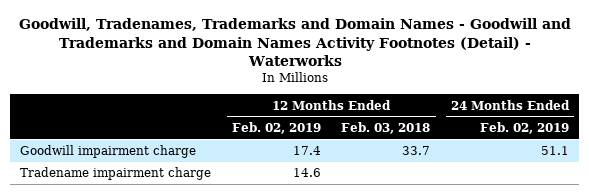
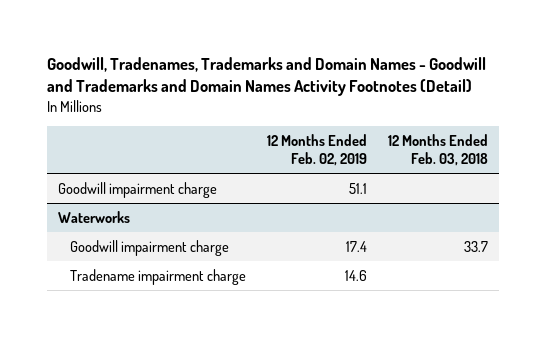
- Goodwill, Tradenames, Trademarks and Domain Names - Goodwill and Trademarks and Domain Names Activity Footnotes (Detail) - Waterworks
+ Goodwill, Tradenames, Trademarks and Domain Names - Goodwill and Trademarks and Domain Names Activity Footnotes (Detail)
- | 12 Months Ended Feb. 02, 2019 | 12 Months Ended Feb. 03, 2018 | 24 Months Ended Feb. 02, 2019
+ | 12 Months Ended Feb. 02, 2019 | 12 Months Ended Feb. 03, 2018
+ Goodwill impairment charge | 51.1 |
+ Waterworks

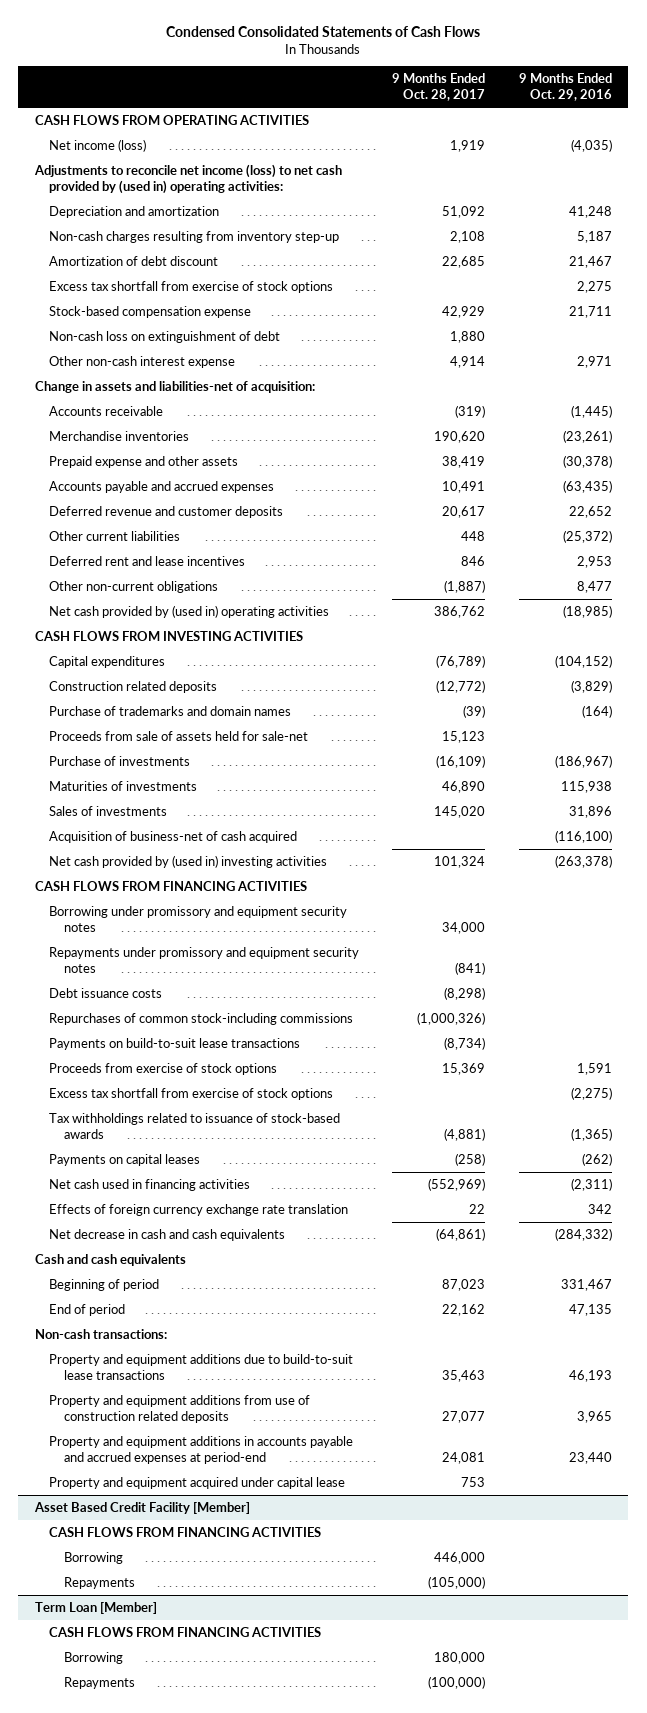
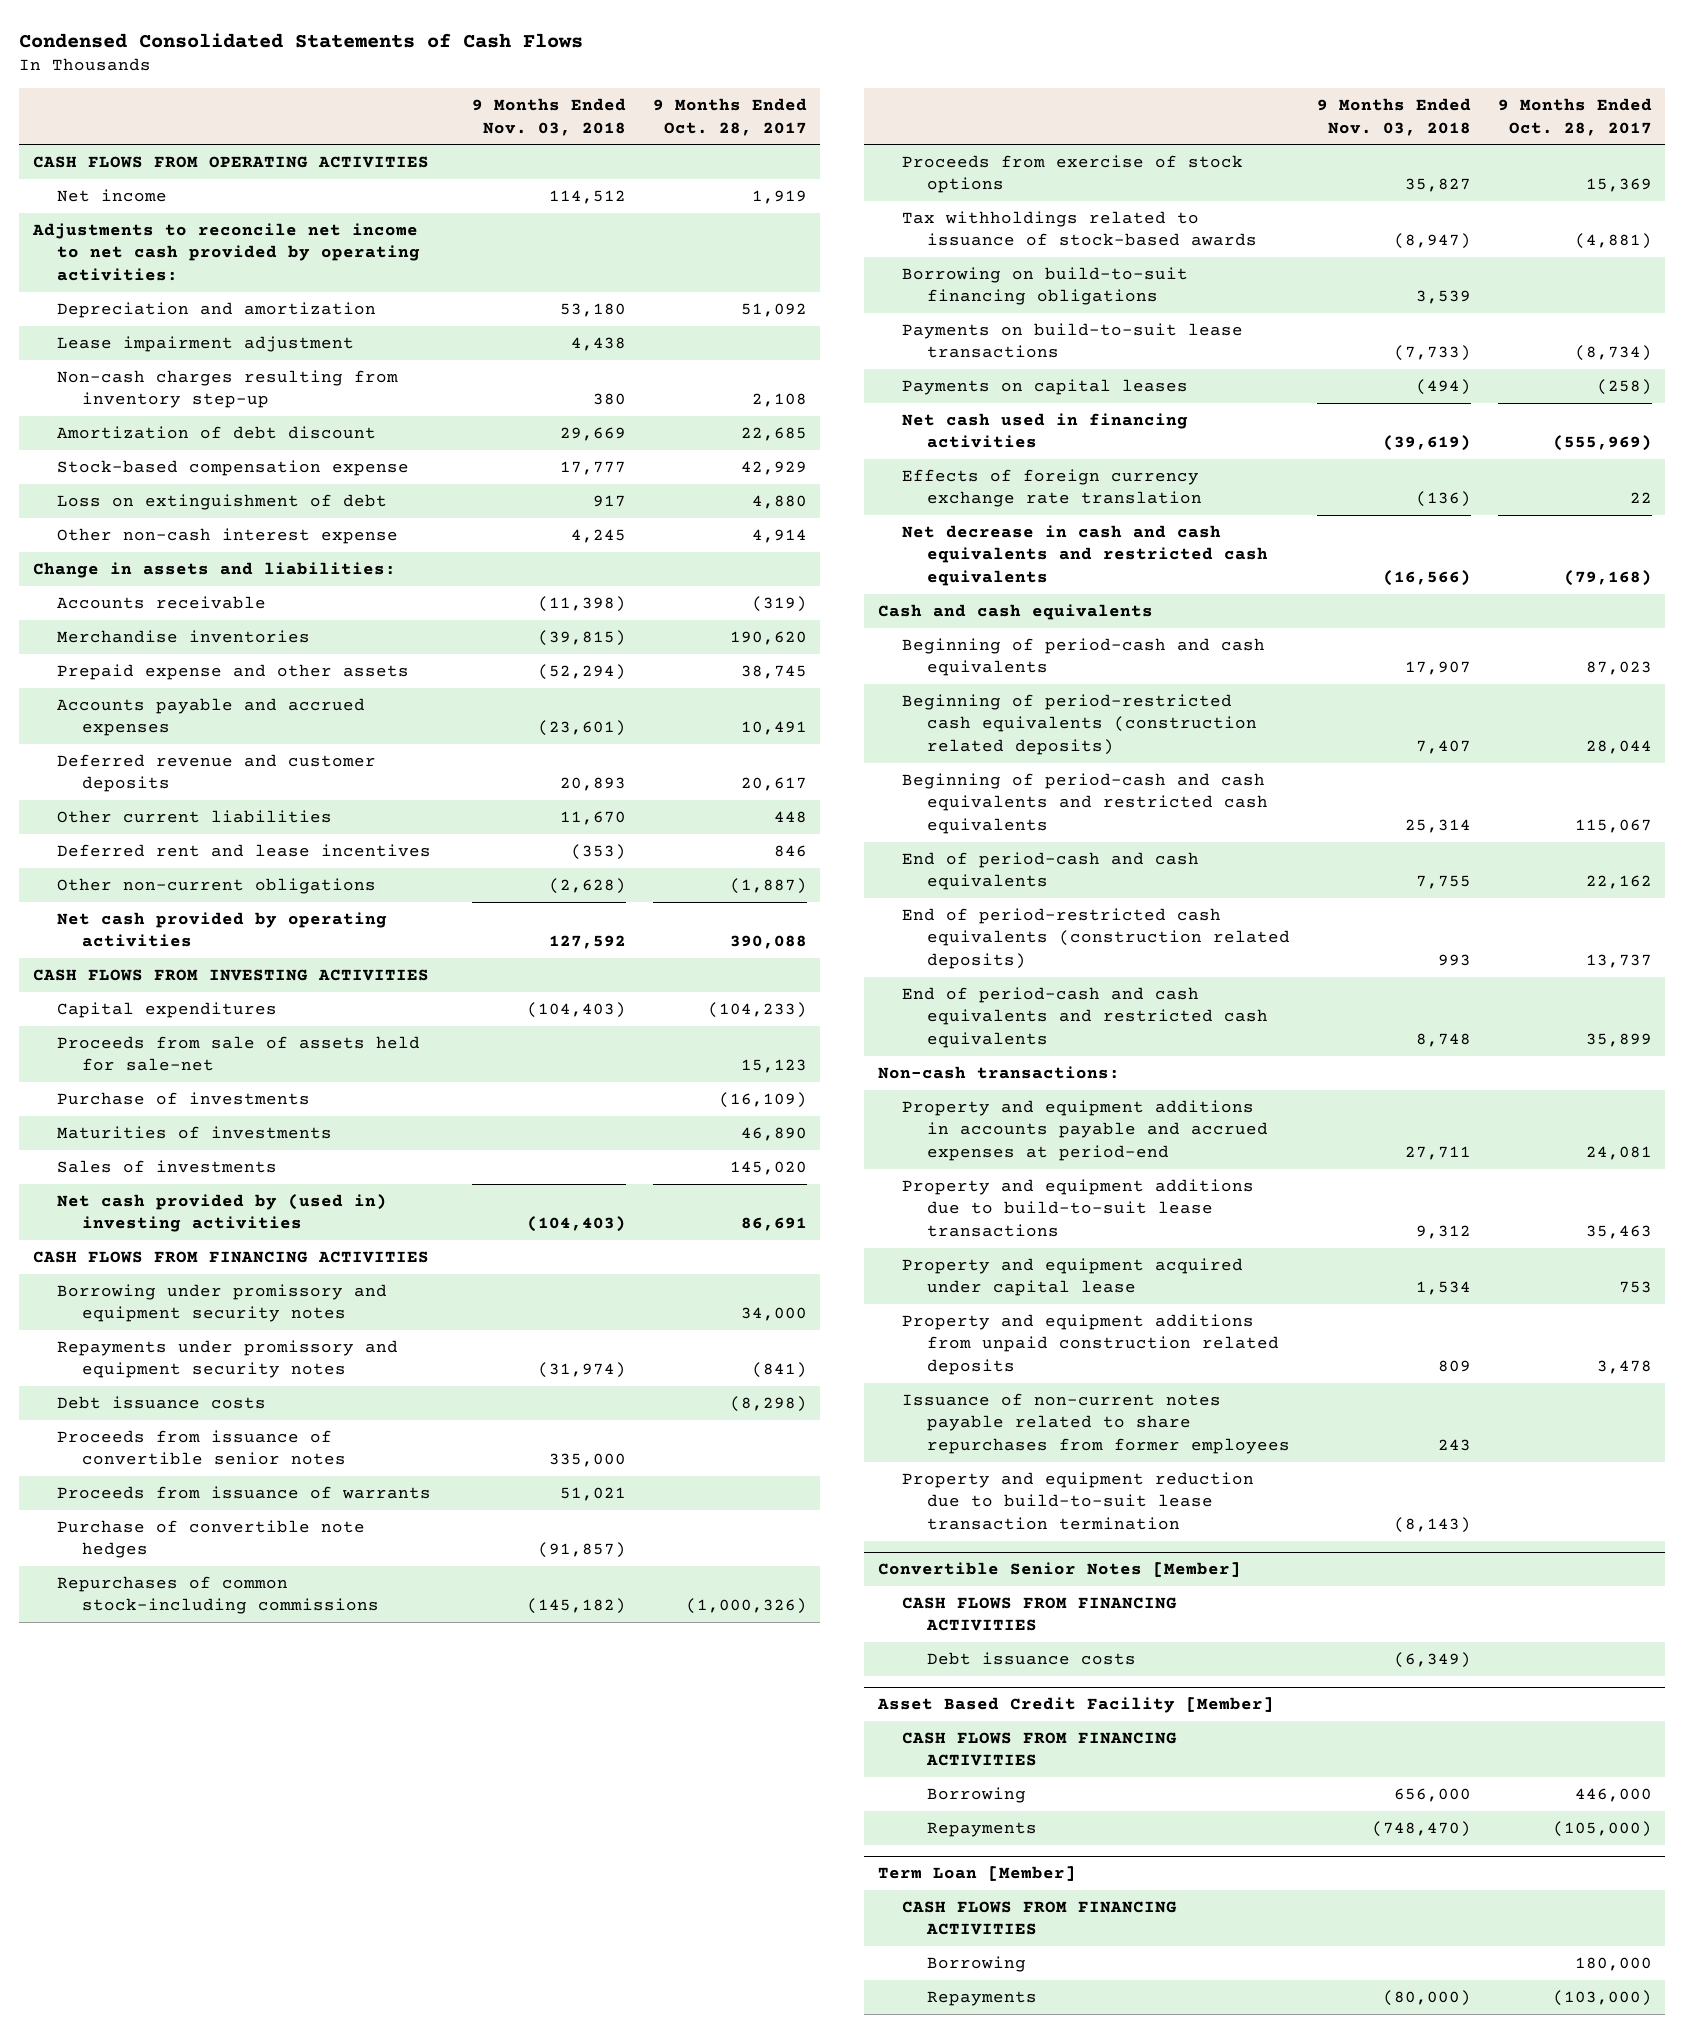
- | 9 Months Ended Oct. 28, 2017 | 9 Months Ended Oct. 29, 2016
+ | 9 Months Ended Nov. 03, 2018 | 9 Months Ended Oct. 28, 2017
- Net income (loss) | 1,919 | (4,035)
- Adjustments to reconcile net income (loss) to net cash provided by (used in) operating activities:
+ Net income | 114,512 | 1,919
+ Adjustments to reconcile net income to net cash provided by operating activities:
+ Lease impairment adjustment | 4,438 |
- Excess tax shortfall from exercise of stock options | | 2,275
- Non-cash loss on extinguishment of debt | 1,880 |
+ Loss on extinguishment of debt | 917 | 4,880
- Change in assets and liabilities-net of acquisition:
+ Change in assets and liabilities:
- Prepaid expense and other assets | 38,419 | (30,378)
+ Prepaid expense and other assets | (52,294) | 38,745
- Net cash provided by (used in) operating activities | 386,762 | (18,985)
+ Net cash provided by operating activities | 127,592 | 390,088
- Capital expenditures | (76,789) | (104,152)
- Construction related deposits | (12,772) | (3,829)
- Purchase of trademarks and domain names | (39) | (164)
+ Capital expenditures | (104,403) | (104,233)
- Acquisition of business-net of cash acquired | | (116,100)
- Net cash provided by (used in) investing activities | 101,324 | (263,378)
+ Net cash provided by (used in) investing activities | (104,403) | 86,691
+ Proceeds from issuance of convertible senior notes | 335,000 |
+ Proceeds from issuance of warrants | 51,021 |
+ Purchase of convertible note hedges | (91,857) |
- Excess tax shortfall from exercise of stock options | | (2,275)
+ Borrowing on build-to-suit financing obligations | 3,539 |
moved down: Payments on build-to-suit lease transactions | (7,733) | (8,734)
- Net cash used in financing activities | (552,969) | (2,311)
+ Net cash used in financing activities | (39,619) | (555,969)
- Net decrease in cash and cash equivalents | (64,861) | (284,332)
+ Net decrease in cash and cash equivalents and restricted cash equivalents | (16,566) | (79,168)
- Beginning of period | 87,023 | 331,467
- End of period | 22,162 | 47,135
+ Beginning of period-cash and cash equivalents | 17,907 | 87,023
+ Beginning of period-restricted cash equivalents (construction related deposits) | 7,407 | 28,044
+ Beginning of period-cash and cash equivalents and restricted cash equivalents | 25,314 | 115,067
+ End of period-cash and cash equivalents | 7,755 | 22,162
+ End of period-restricted cash equivalents (construction related deposits) | 993 | 13,737
+ End of period-cash and cash equivalents and restricted cash equivalents | 8,748 | 35,899
- Property and equipment additions from use of construction related deposits | 27,077 | 3,965
moved down: Property and equipment additions due to build-to-suit lease transactions | 9,312 | 35,463
+ Property and equipment additions from unpaid construction related deposits | 809 | 3,478
+ Issuance of non-current notes payable related to share repurchases from former employees | 243 |
+ Property and equipment reduction due to build-to-suit lease transaction termination | (8,143) |
+ Convertible Senior Notes [Member]
+ CASH FLOWS FROM FINANCING ACTIVITIES
+ Debt issuance costs | (6,349) |
@ Term Loan [Member]
- Repayments | (100,000) |
+ Repayments | (80,000) | (103,000)

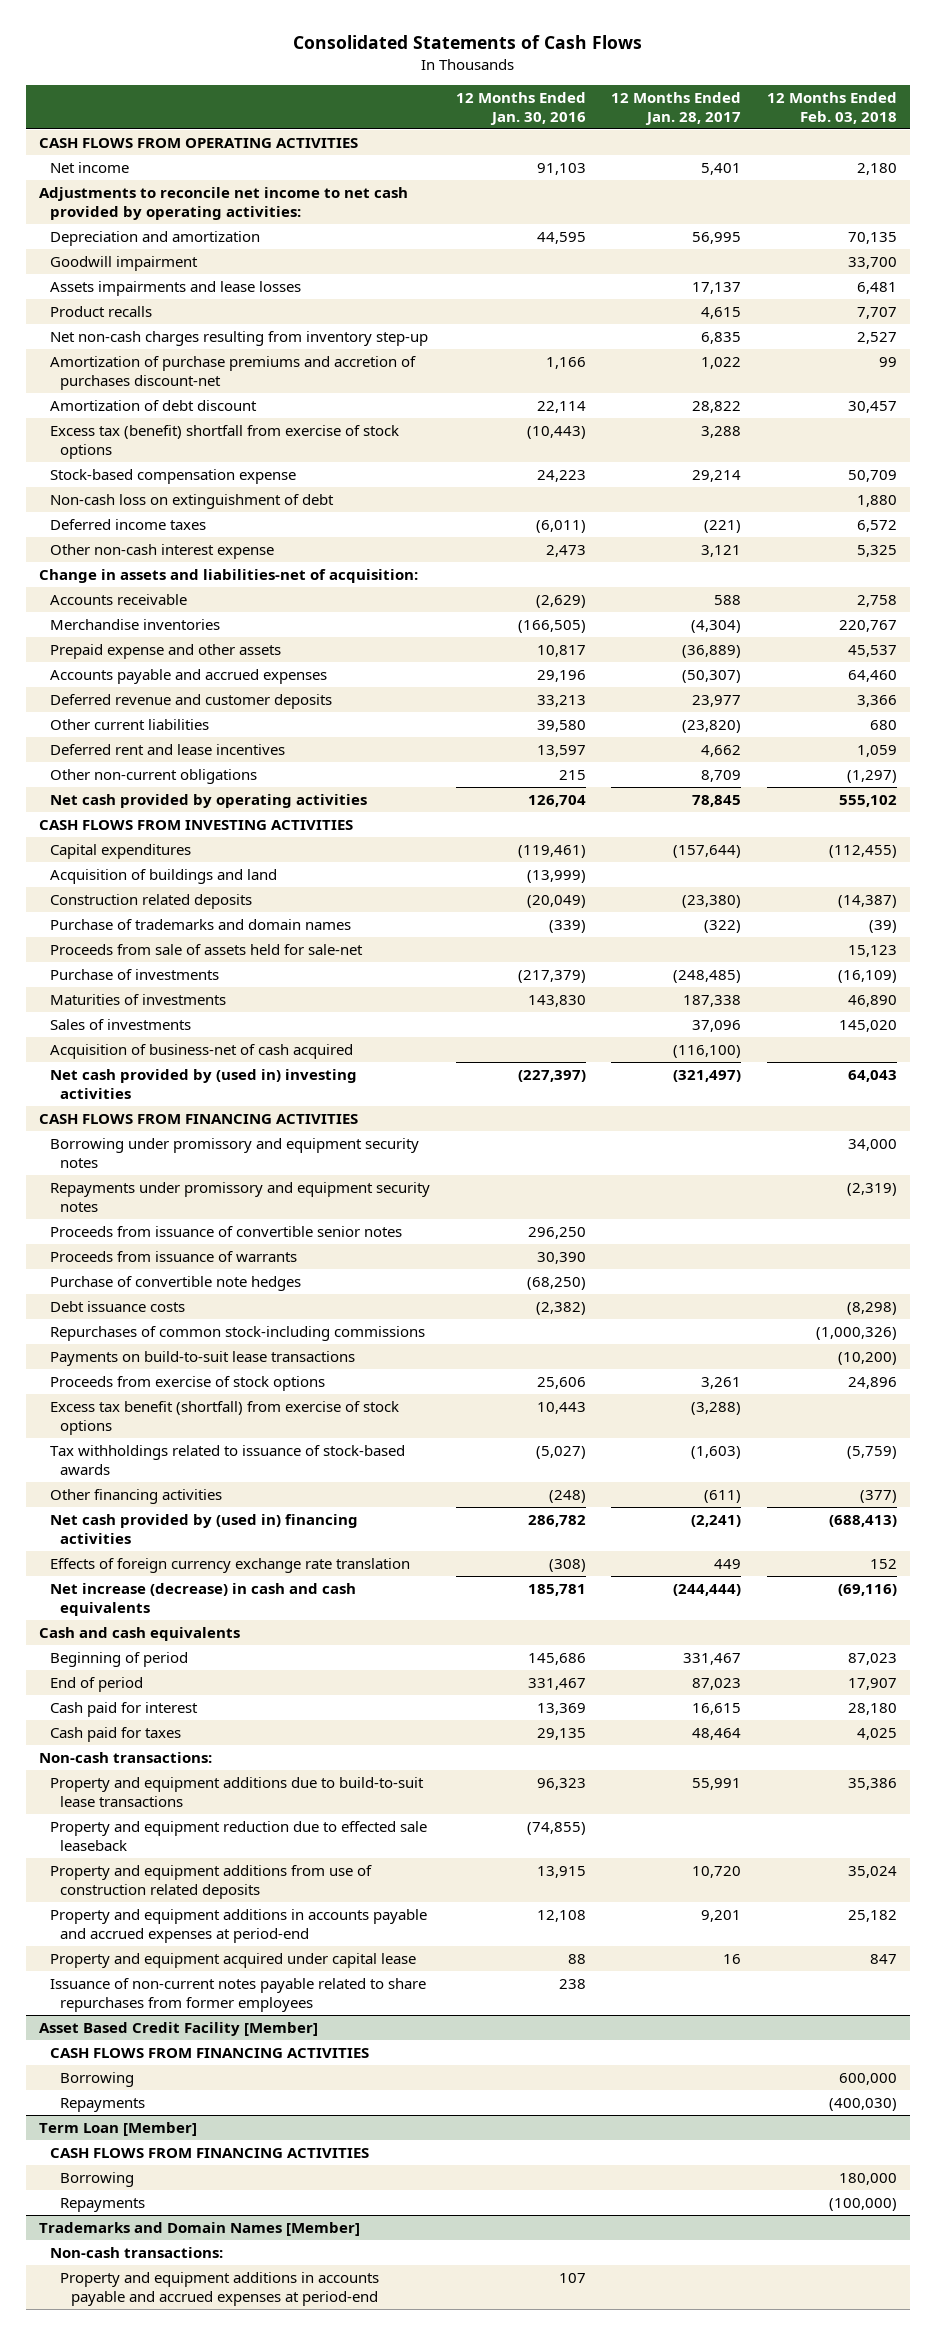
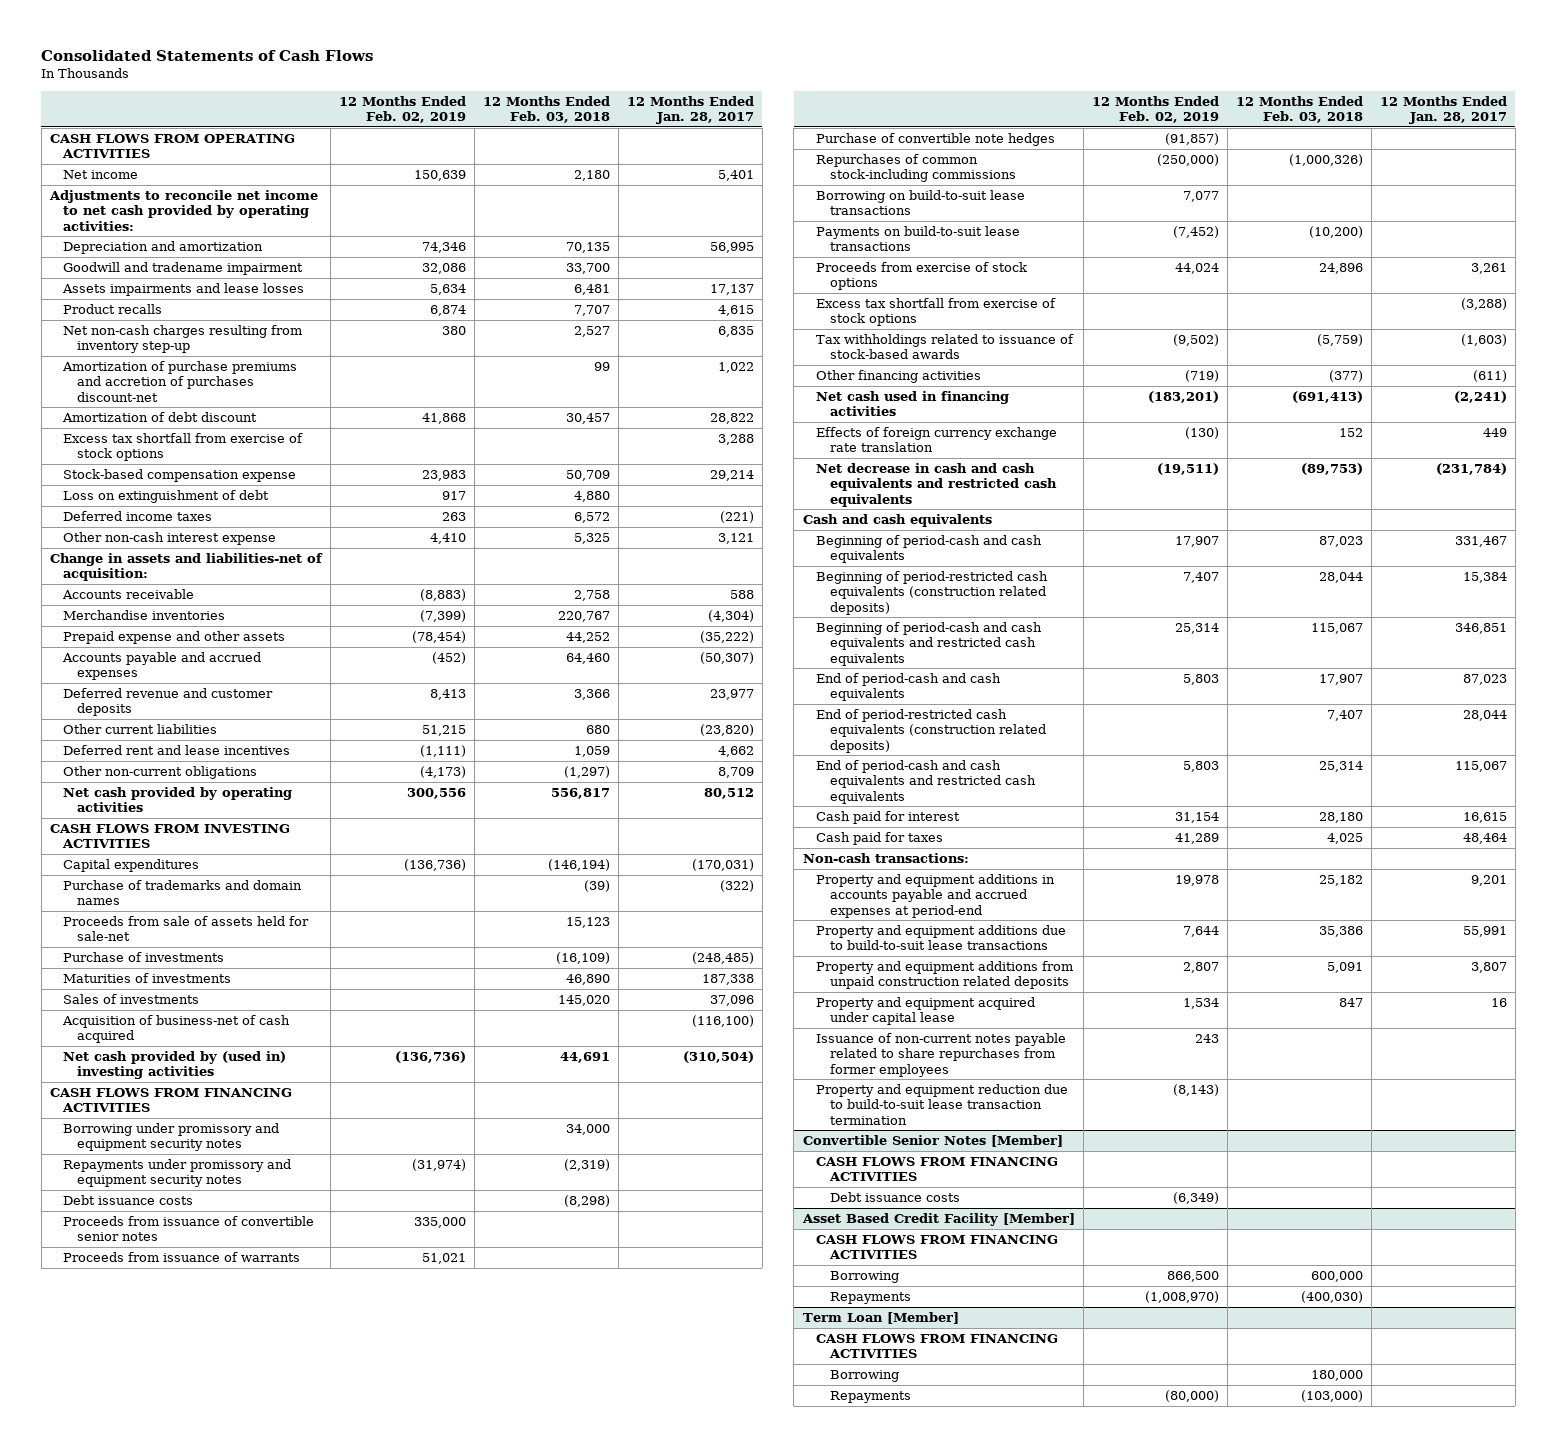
- | 12 Months Ended Jan. 30, 2016 | 12 Months Ended Jan. 28, 2017 | 12 Months Ended Feb. 03, 2018
+ | 12 Months Ended Feb. 02, 2019 | 12 Months Ended Feb. 03, 2018 | 12 Months Ended Jan. 28, 2017
- Goodwill impairment | | | 33,700
+ Goodwill and tradename impairment | 32,086 | 33,700 |
- Excess tax (benefit) shortfall from exercise of stock options | (10,443) | 3,288 |
+ Excess tax shortfall from exercise of stock options | | | 3,288
- Non-cash loss on extinguishment of debt | | | 1,880
+ Loss on extinguishment of debt | 917 | 4,880 |
- Prepaid expense and other assets | 10,817 | (36,889) | 45,537
+ Prepaid expense and other assets | (78,454) | 44,252 | (35,222)
- Net cash provided by operating activities | 126,704 | 78,845 | 555,102
+ Net cash provided by operating activities | 300,556 | 556,817 | 80,512
- Capital expenditures | (119,461) | (157,644) | (112,455)
- Acquisition of buildings and land | (13,999) | |
- Construction related deposits | (20,049) | (23,380) | (14,387)
+ Capital expenditures | (136,736) | (146,194) | (170,031)
- Net cash provided by (used in) investing activities | (227,397) | (321,497) | 64,043
+ Net cash provided by (used in) investing activities | (136,736) | 44,691 | (310,504)
moved up: Debt issuance costs | | (8,298) |
+ Borrowing on build-to-suit lease transactions | 7,077 | |
- Excess tax benefit (shortfall) from exercise of stock options | 10,443 | (3,288) |
+ Excess tax shortfall from exercise of stock options | | | (3,288)
- Net cash provided by (used in) financing activities | 286,782 | (2,241) | (688,413)
+ Net cash used in financing activities | (183,201) | (691,413) | (2,241)
- Net increase (decrease) in cash and cash equivalents | 185,781 | (244,444) | (69,116)
+ Net decrease in cash and cash equivalents and restricted cash equivalents | (19,511) | (89,753) | (231,784)
- Beginning of period | 145,686 | 331,467 | 87,023
- End of period | 331,467 | 87,023 | 17,907
+ Beginning of period-cash and cash equivalents | 17,907 | 87,023 | 331,467
+ Beginning of period-restricted cash equivalents (construction related deposits) | 7,407 | 28,044 | 15,384
+ Beginning of period-cash and cash equivalents and restricted cash equivalents | 25,314 | 115,067 | 346,851
+ End of period-cash and cash equivalents | 5,803 | 17,907 | 87,023
+ End of period-restricted cash equivalents (construction related deposits) | | 7,407 | 28,044
+ End of period-cash and cash equivalents and restricted cash equivalents | 5,803 | 25,314 | 115,067
- Property and equipment reduction due to effected sale leaseback | (74,855) | |
- Property and equipment additions from use of construction related deposits | 13,915 | 10,720 | 35,024
moved down: Property and equipment additions due to build-to-suit lease transactions | 7,644 | 35,386 | 55,991
+ Property and equipment additions from unpaid construction related deposits | 2,807 | 5,091 | 3,807
+ Property and equipment reduction due to build-to-suit lease transaction termination | (8,143) | |
+ Convertible Senior Notes [Member]
+ CASH FLOWS FROM FINANCING ACTIVITIES
+ Debt issuance costs | (6,349) | |
@ Term Loan [Member]
- Repayments | | | (100,000)
- Trademarks and Domain Names [Member]
- Non-cash transactions:
- Property and equipment additions in accounts payable and accrued expenses at period-end | 107 | |
@ Term Loan [Member]
+ Repayments | (80,000) | (103,000) |

